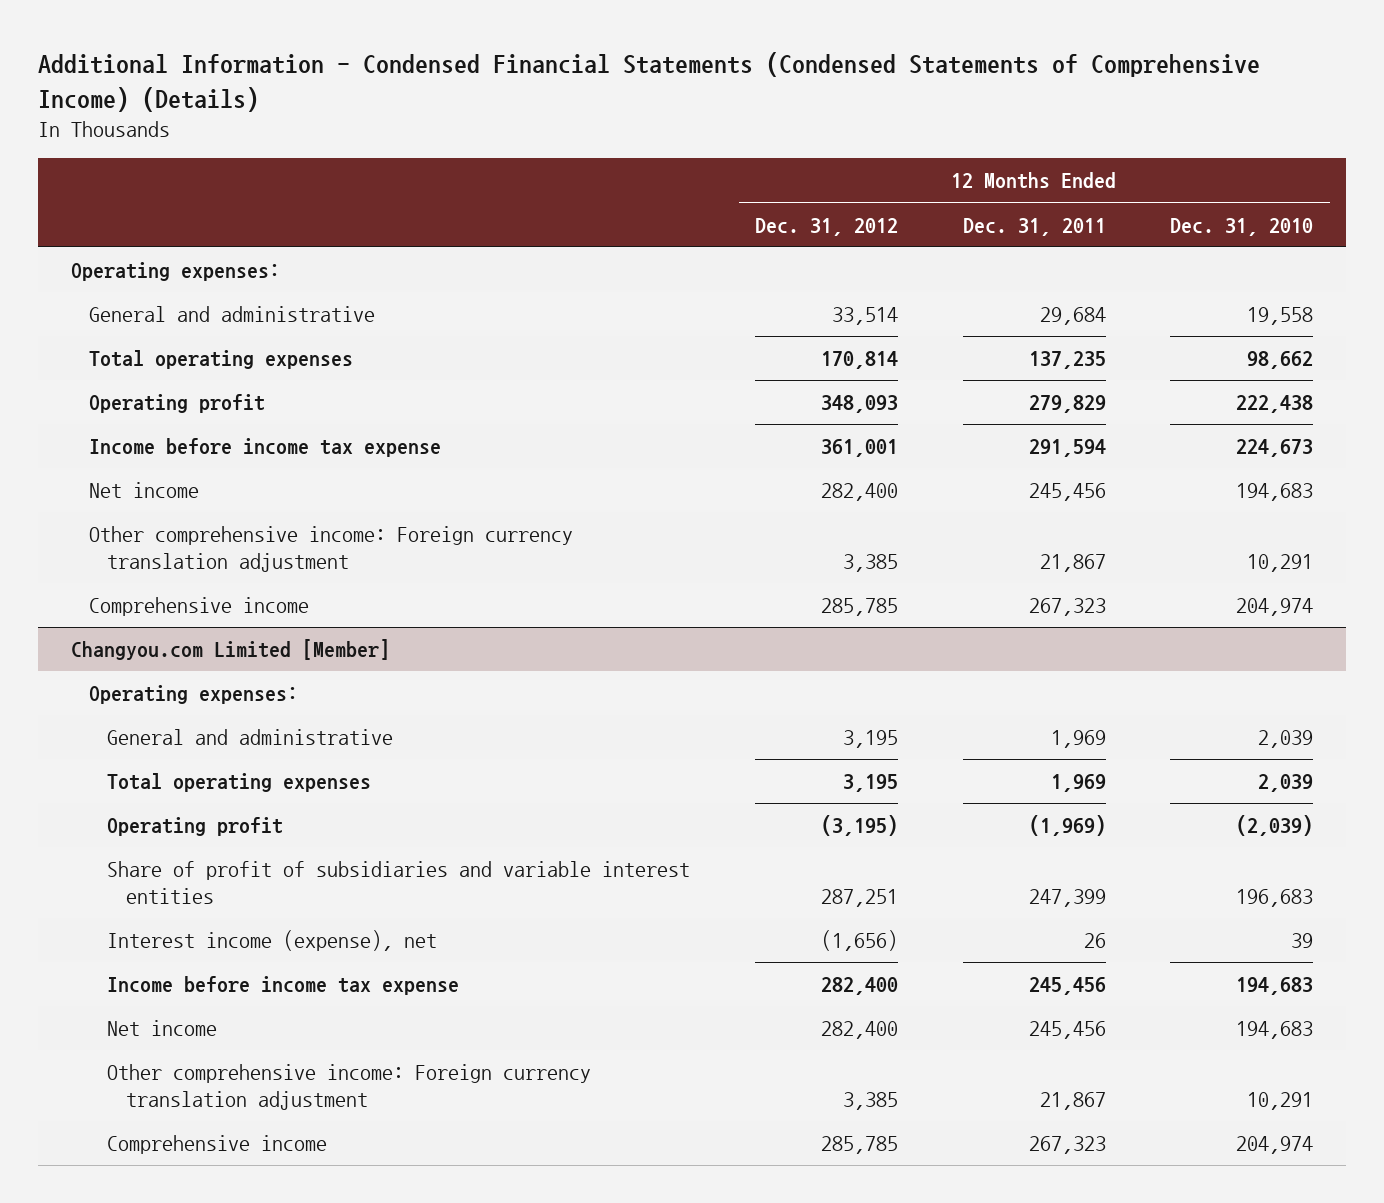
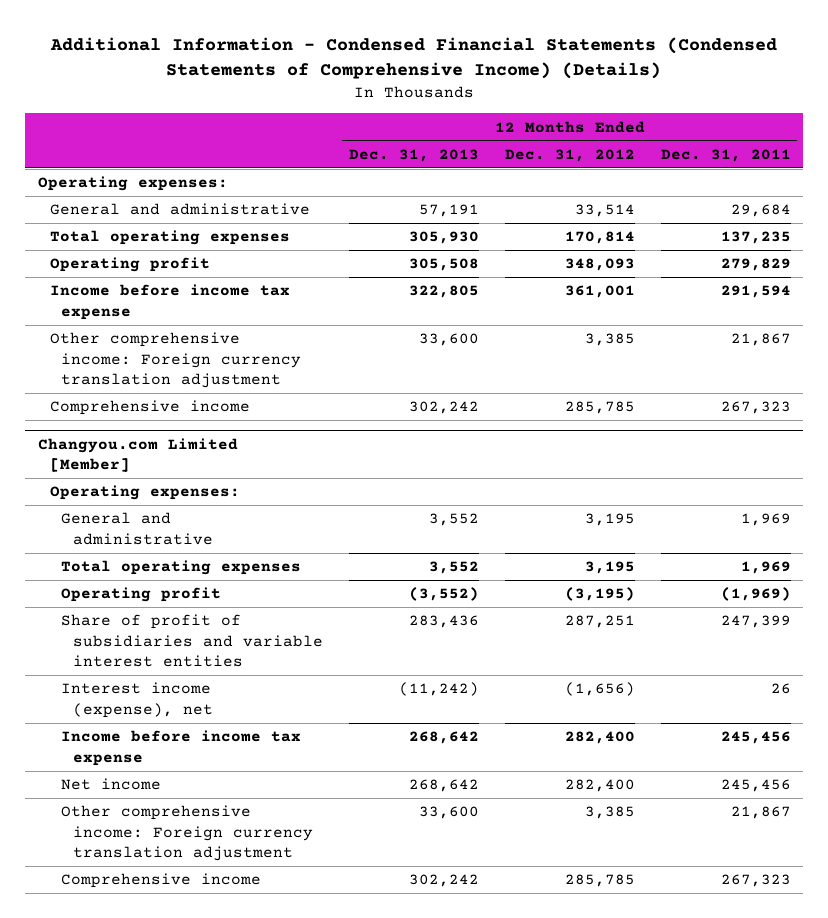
- | 12 Months Ended Dec. 31, 2012 | 12 Months Ended Dec. 31, 2011 | 12 Months Ended Dec. 31, 2010
+ | 12 Months Ended Dec. 31, 2013 | 12 Months Ended Dec. 31, 2012 | 12 Months Ended Dec. 31, 2011
- Net income | 282,400 | 245,456 | 194,683

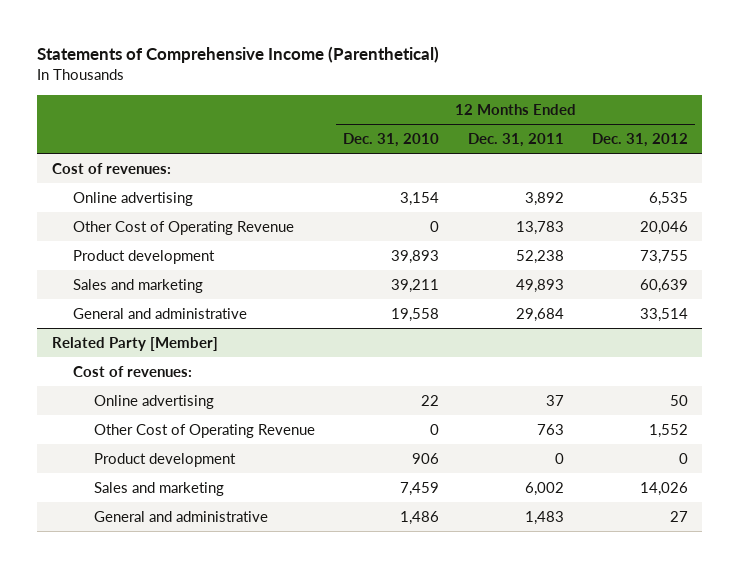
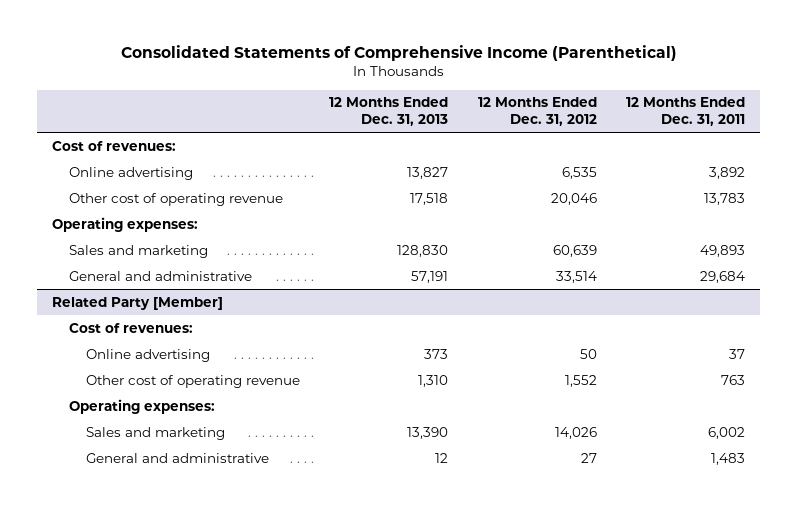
- Statements of Comprehensive Income (Parenthetical)
+ Consolidated Statements of Comprehensive Income (Parenthetical)
- | 12 Months Ended Dec. 31, 2010 | 12 Months Ended Dec. 31, 2011 | 12 Months Ended Dec. 31, 2012
+ | 12 Months Ended Dec. 31, 2013 | 12 Months Ended Dec. 31, 2012 | 12 Months Ended Dec. 31, 2011
- Other Cost of Operating Revenue | 0 | 13,783 | 20,046
- Product development | 39,893 | 52,238 | 73,755
+ Other cost of operating revenue | 17,518 | 20,046 | 13,783
+ Operating expenses:
@ Related Party [Member]
- Other Cost of Operating Revenue | 0 | 763 | 1,552
- Product development | 906 | 0 | 0
+ Other cost of operating revenue | 1,310 | 1,552 | 763
+ Operating expenses:

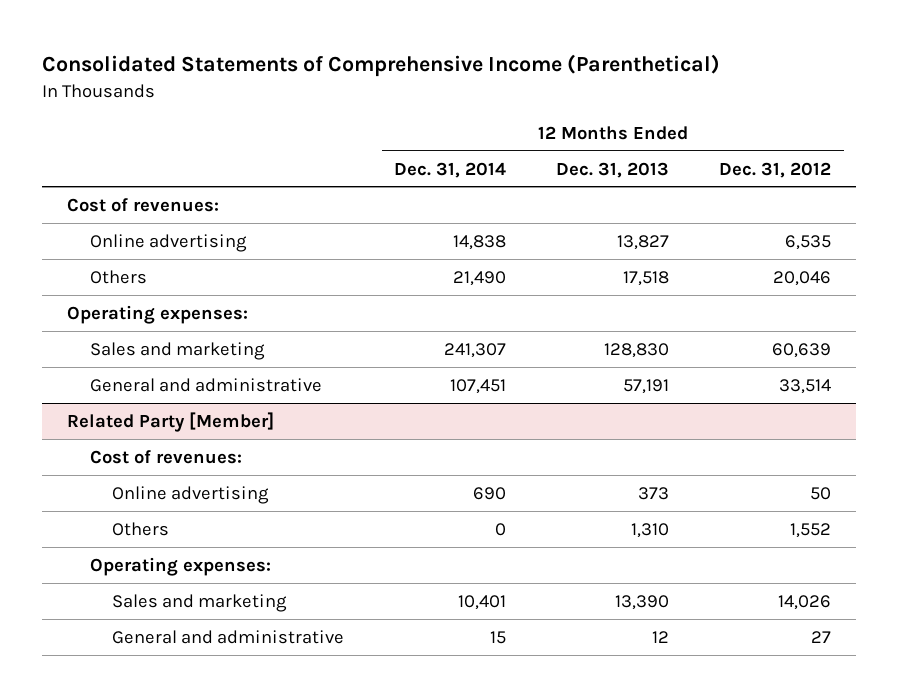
- | 12 Months Ended Dec. 31, 2013 | 12 Months Ended Dec. 31, 2012 | 12 Months Ended Dec. 31, 2011
+ | 12 Months Ended Dec. 31, 2014 | 12 Months Ended Dec. 31, 2013 | 12 Months Ended Dec. 31, 2012
- Other cost of operating revenue | 17,518 | 20,046 | 13,783
+ Others | 21,490 | 17,518 | 20,046
@ Related Party [Member]
- Other cost of operating revenue | 1,310 | 1,552 | 763
+ Others | 0 | 1,310 | 1,552

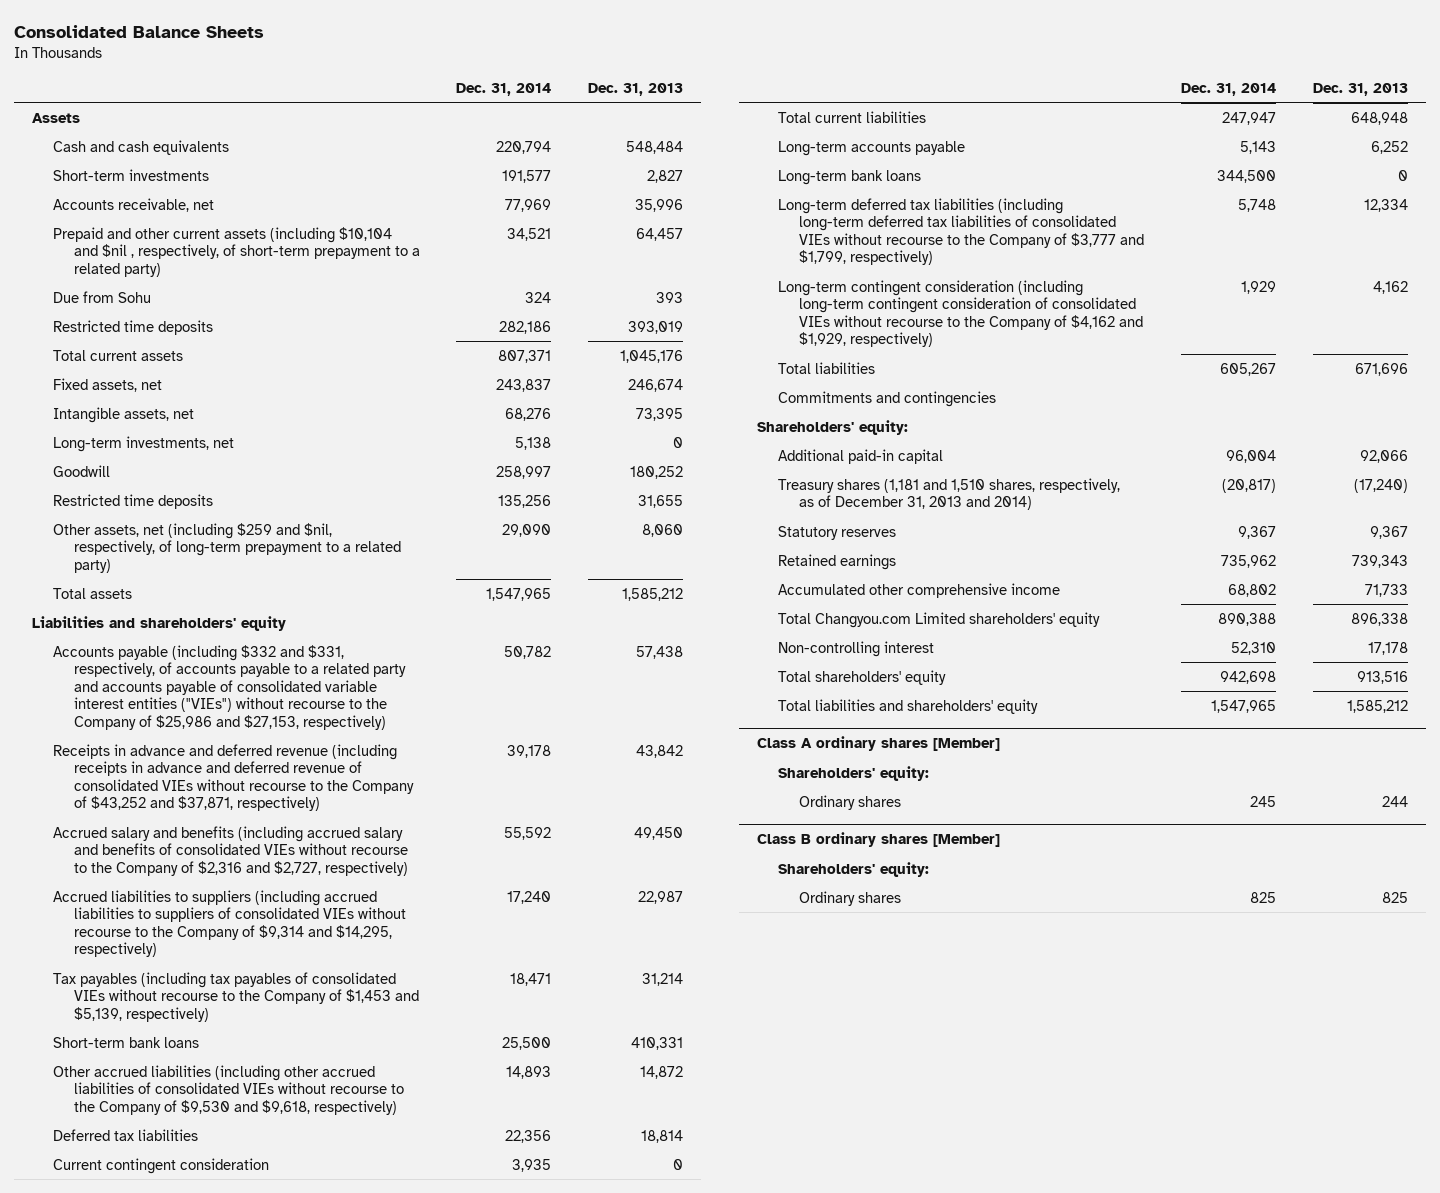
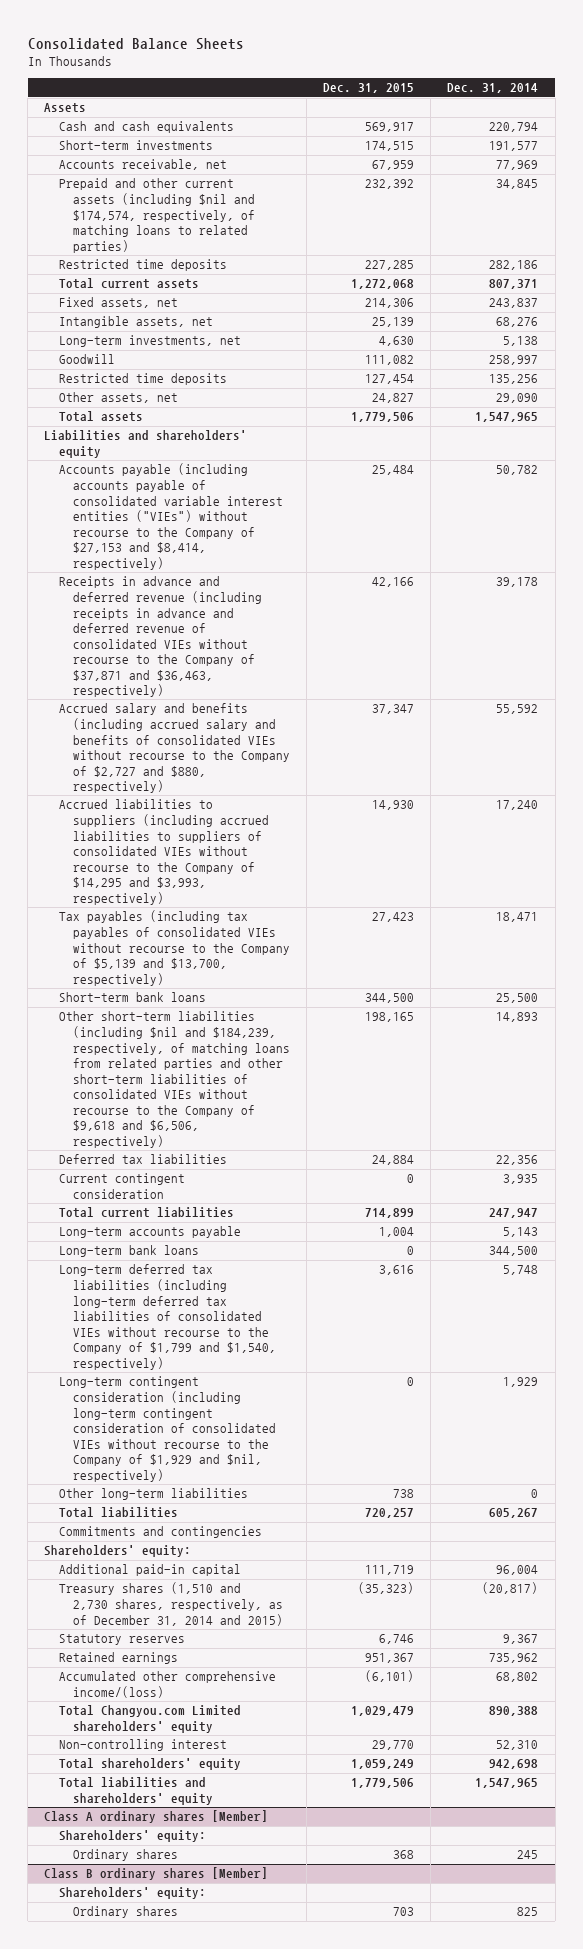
- | Dec. 31, 2014 | Dec. 31, 2013
+ | Dec. 31, 2015 | Dec. 31, 2014
- Prepaid and other current assets (including $10,104 and $nil , respectively, of short-term prepayment to a related party) | 34,521 | 64,457
- Due from Sohu | 324 | 393
+ Prepaid and other current assets (including $nil and $174,574, respectively, of matching loans to related parties) | 232,392 | 34,845
- Other assets, net (including $259 and $nil, respectively, of long-term prepayment to a related party) | 29,090 | 8,060
+ Other assets, net | 24,827 | 29,090
- Accounts payable (including $332 and $331, respectively, of accounts payable to a related party and accounts payable of consolidated variable interest entities ("VIEs") without recourse to the Company of $25,986 and $27,153, respectively) | 50,782 | 57,438
- Receipts in advance and deferred revenue (including receipts in advance and deferred revenue of consolidated VIEs without recourse to the Company of $43,252 and $37,871, respectively) | 39,178 | 43,842
- Accrued salary and benefits (including accrued salary and benefits of consolidated VIEs without recourse to the Company of $2,316 and $2,727, respectively) | 55,592 | 49,450
- Accrued liabilities to suppliers (including accrued liabilities to suppliers of consolidated VIEs without recourse to the Company of $9,314 and $14,295, respectively) | 17,240 | 22,987
- Tax payables (including tax payables of consolidated VIEs without recourse to the Company of $1,453 and $5,139, respectively) | 18,471 | 31,214
+ Accounts payable (including accounts payable of consolidated variable interest entities ("VIEs") without recourse to the Company of $27,153 and $8,414, respectively) | 25,484 | 50,782
+ Receipts in advance and deferred revenue (including receipts in advance and deferred revenue of consolidated VIEs without recourse to the Company of $37,871 and $36,463, respectively) | 42,166 | 39,178
+ Accrued salary and benefits (including accrued salary and benefits of consolidated VIEs without recourse to the Company of $2,727 and $880, respectively) | 37,347 | 55,592
+ Accrued liabilities to suppliers (including accrued liabilities to suppliers of consolidated VIEs without recourse to the Company of $14,295 and $3,993, respectively) | 14,930 | 17,240
+ Tax payables (including tax payables of consolidated VIEs without recourse to the Company of $5,139 and $13,700, respectively) | 27,423 | 18,471
- Other accrued liabilities (including other accrued liabilities of consolidated VIEs without recourse to the Company of $9,530 and $9,618, respectively) | 14,893 | 14,872
+ Other short-term liabilities (including $nil and $184,239, respectively, of matching loans from related parties and other short-term liabilities of consolidated VIEs without recourse to the Company of $9,618 and $6,506, respectively) | 198,165 | 14,893
- Long-term deferred tax liabilities (including long-term deferred tax liabilities of consolidated VIEs without recourse to the Company of $3,777 and $1,799, respectively) | 5,748 | 12,334
- Long-term contingent consideration (including long-term contingent consideration of consolidated VIEs without recourse to the Company of $4,162 and $1,929, respectively) | 1,929 | 4,162
+ Long-term deferred tax liabilities (including long-term deferred tax liabilities of consolidated VIEs without recourse to the Company of $1,799 and $1,540, respectively) | 3,616 | 5,748
+ Long-term contingent consideration (including long-term contingent consideration of consolidated VIEs without recourse to the Company of $1,929 and $nil, respectively) | 0 | 1,929
+ Other long-term liabilities | 738 | 0
- Treasury shares (1,181 and 1,510 shares, respectively, as of December 31, 2013 and 2014) | (20,817) | (17,240)
+ Treasury shares (1,510 and 2,730 shares, respectively, as of December 31, 2014 and 2015) | (35,323) | (20,817)
- Accumulated other comprehensive income | 68,802 | 71,733
+ Accumulated other comprehensive income/(loss) | (6,101) | 68,802

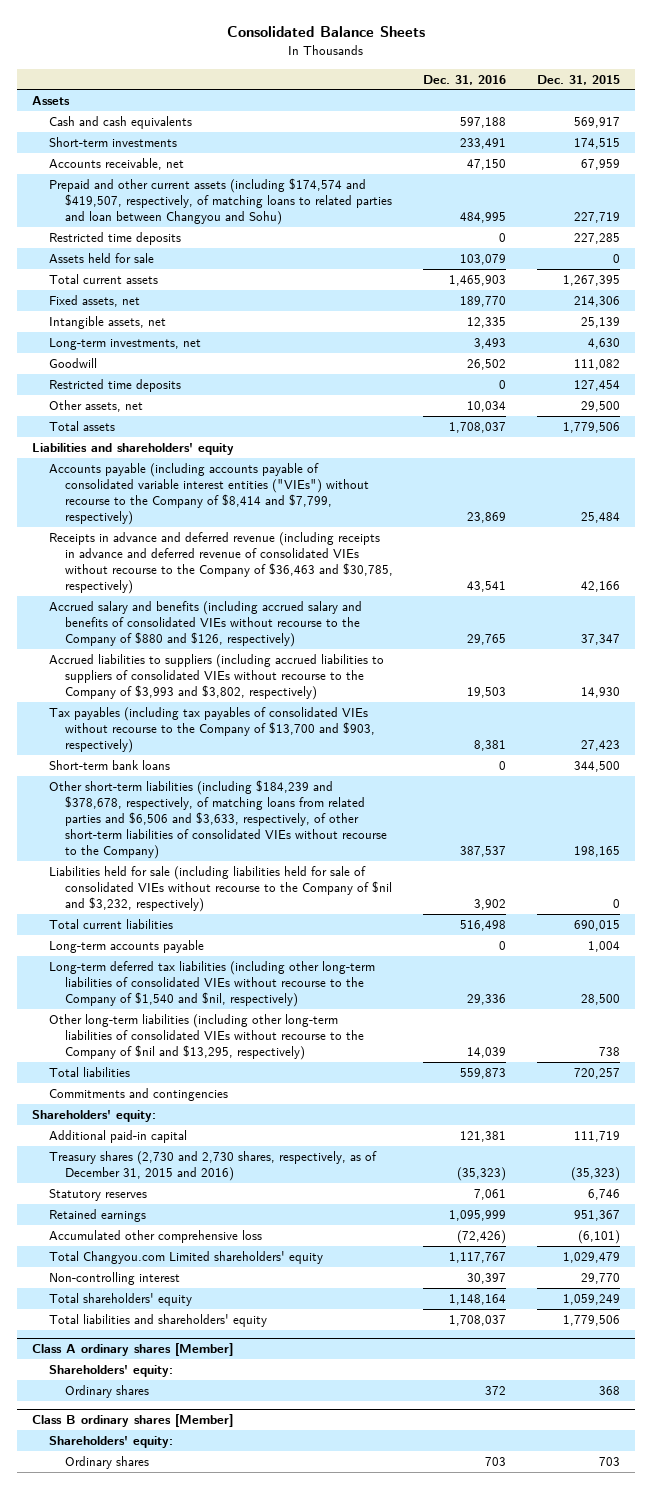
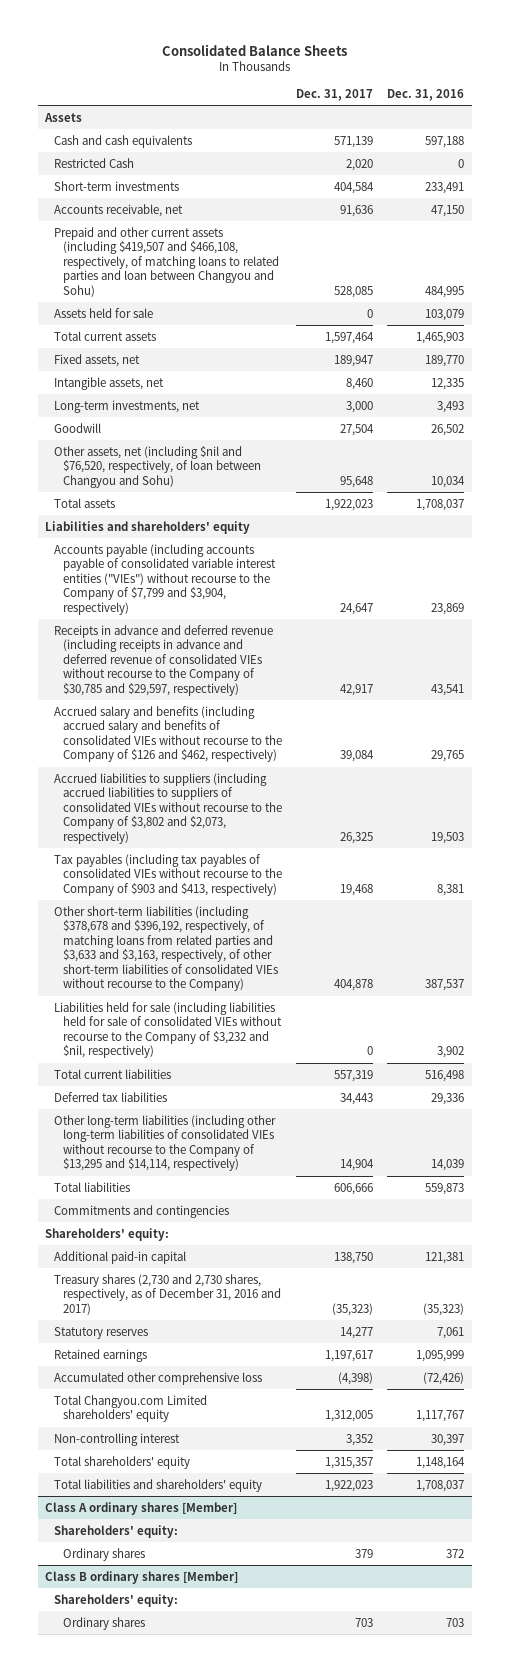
- | Dec. 31, 2016 | Dec. 31, 2015
+ | Dec. 31, 2017 | Dec. 31, 2016
+ Restricted Cash | 2,020 | 0
- Prepaid and other current assets (including $174,574 and $419,507, respectively, of matching loans to related parties and loan between Changyou and Sohu) | 484,995 | 227,719
- Restricted time deposits | 0 | 227,285
+ Prepaid and other current assets (including $419,507 and $466,108, respectively, of matching loans to related parties and loan between Changyou and Sohu) | 528,085 | 484,995
- Restricted time deposits | 0 | 127,454
- Other assets, net | 10,034 | 29,500
+ Other assets, net (including $nil and $76,520, respectively, of loan between Changyou and Sohu) | 95,648 | 10,034
- Accounts payable (including accounts payable of consolidated variable interest entities ("VIEs") without recourse to the Company of $8,414 and $7,799, respectively) | 23,869 | 25,484
- Receipts in advance and deferred revenue (including receipts in advance and deferred revenue of consolidated VIEs without recourse to the Company of $36,463 and $30,785, respectively) | 43,541 | 42,166
- Accrued salary and benefits (including accrued salary and benefits of consolidated VIEs without recourse to the Company of $880 and $126, respectively) | 29,765 | 37,347
- Accrued liabilities to suppliers (including accrued liabilities to suppliers of consolidated VIEs without recourse to the Company of $3,993 and $3,802, respectively) | 19,503 | 14,930
- Tax payables (including tax payables of consolidated VIEs without recourse to the Company of $13,700 and $903, respectively) | 8,381 | 27,423
- Short-term bank loans | 0 | 344,500
- Other short-term liabilities (including $184,239 and $378,678, respectively, of matching loans from related parties and $6,506 and $3,633, respectively, of other short-term liabilities of consolidated VIEs without recourse to the Company) | 387,537 | 198,165
- Liabilities held for sale (including liabilities held for sale of consolidated VIEs without recourse to the Company of $nil and $3,232, respectively) | 3,902 | 0
+ Accounts payable (including accounts payable of consolidated variable interest entities ("VIEs") without recourse to the Company of $7,799 and $3,904, respectively) | 24,647 | 23,869
+ Receipts in advance and deferred revenue (including receipts in advance and deferred revenue of consolidated VIEs without recourse to the Company of $30,785 and $29,597, respectively) | 42,917 | 43,541
+ Accrued salary and benefits (including accrued salary and benefits of consolidated VIEs without recourse to the Company of $126 and $462, respectively) | 39,084 | 29,765
+ Accrued liabilities to suppliers (including accrued liabilities to suppliers of consolidated VIEs without recourse to the Company of $3,802 and $2,073, respectively) | 26,325 | 19,503
+ Tax payables (including tax payables of consolidated VIEs without recourse to the Company of $903 and $413, respectively) | 19,468 | 8,381
+ Other short-term liabilities (including $378,678 and $396,192, respectively, of matching loans from related parties and $3,633 and $3,163, respectively, of other short-term liabilities of consolidated VIEs without recourse to the Company) | 404,878 | 387,537
+ Liabilities held for sale (including liabilities held for sale of consolidated VIEs without recourse to the Company of $3,232 and $nil, respectively) | 0 | 3,902
- Long-term accounts payable | 0 | 1,004
- Long-term deferred tax liabilities (including other long-term liabilities of consolidated VIEs without recourse to the Company of $1,540 and $nil, respectively) | 29,336 | 28,500
- Other long-term liabilities (including other long-term liabilities of consolidated VIEs without recourse to the Company of $nil and $13,295, respectively) | 14,039 | 738
+ Deferred tax liabilities | 34,443 | 29,336
+ Other long-term liabilities (including other long-term liabilities of consolidated VIEs without recourse to the Company of $13,295 and $14,114, respectively) | 14,904 | 14,039
- Treasury shares (2,730 and 2,730 shares, respectively, as of December 31, 2015 and 2016) | (35,323) | (35,323)
+ Treasury shares (2,730 and 2,730 shares, respectively, as of December 31, 2016 and 2017) | (35,323) | (35,323)

